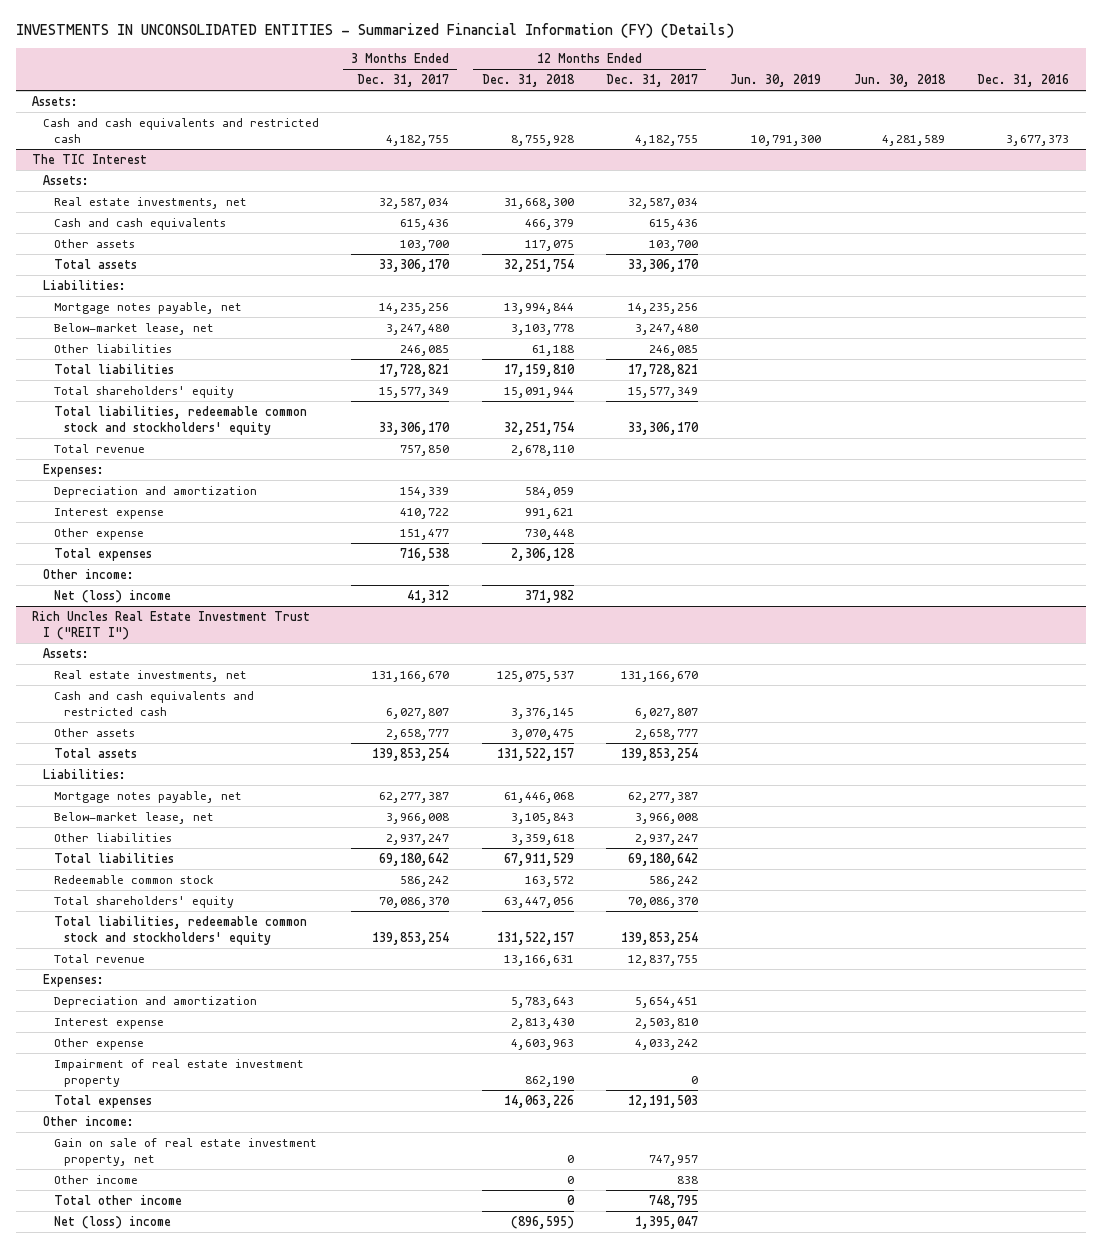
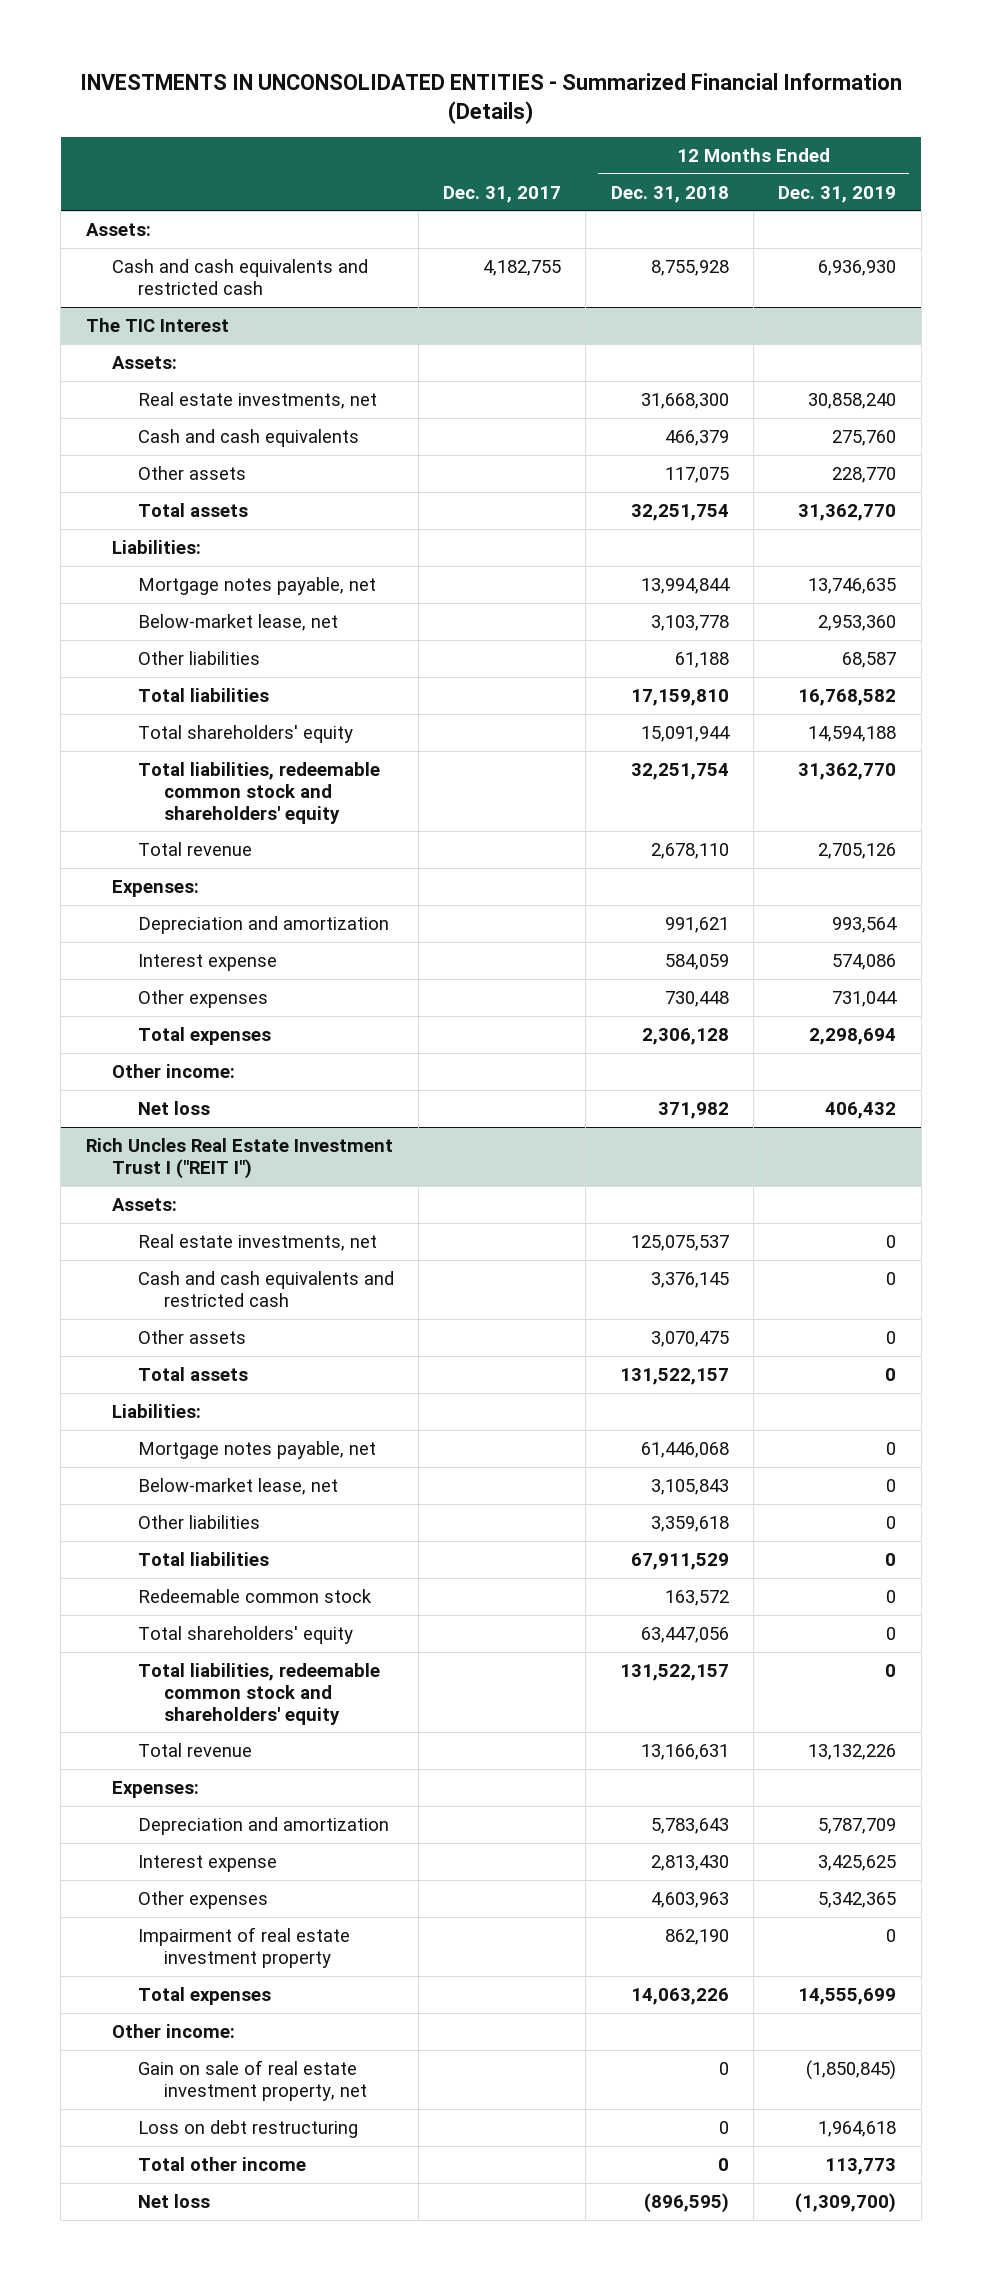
- INVESTMENTS IN UNCONSOLIDATED ENTITIES - Summarized Financial Information (FY) (Details)
+ INVESTMENTS IN UNCONSOLIDATED ENTITIES - Summarized Financial Information (Details)
- | 3 Months Ended Dec. 31, 2017 | 12 Months Ended Dec. 31, 2018 | 12 Months Ended Dec. 31, 2017 | Jun. 30, 2019 | Jun. 30, 2018 | Dec. 31, 2016
+ | Dec. 31, 2017 | 12 Months Ended Dec. 31, 2018 | 12 Months Ended Dec. 31, 2019
@ The TIC Interest
- Total liabilities, redeemable common stock and stockholders' equity | 33,306,170 | 32,251,754 | 33,306,170 | | |
+ Total liabilities, redeemable common stock and shareholders' equity | | 32,251,754 | 31,362,770
- Depreciation and amortization | 154,339 | 584,059 | | | |
- Interest expense | 410,722 | 991,621 | | | |
- Other expense | 151,477 | 730,448 | | | |
+ Depreciation and amortization | | 991,621 | 993,564
+ Interest expense | | 584,059 | 574,086
+ Other expenses | | 730,448 | 731,044
- Net (loss) income | 41,312 | 371,982 | | | |
+ Net loss | | 371,982 | 406,432
@ Rich Uncles Real Estate Investment Trust I ("REIT I")
- Total liabilities, redeemable common stock and stockholders' equity | 139,853,254 | 131,522,157 | 139,853,254 | | |
+ Total liabilities, redeemable common stock and shareholders' equity | | 131,522,157 | 0
- Other expense | | 4,603,963 | 4,033,242 | | |
+ Other expenses | | 4,603,963 | 5,342,365
- Other income | | 0 | 838 | | |
+ Loss on debt restructuring | | 0 | 1,964,618
- Net (loss) income | | (896,595) | 1,395,047 | | |
+ Net loss | | (896,595) | (1,309,700)

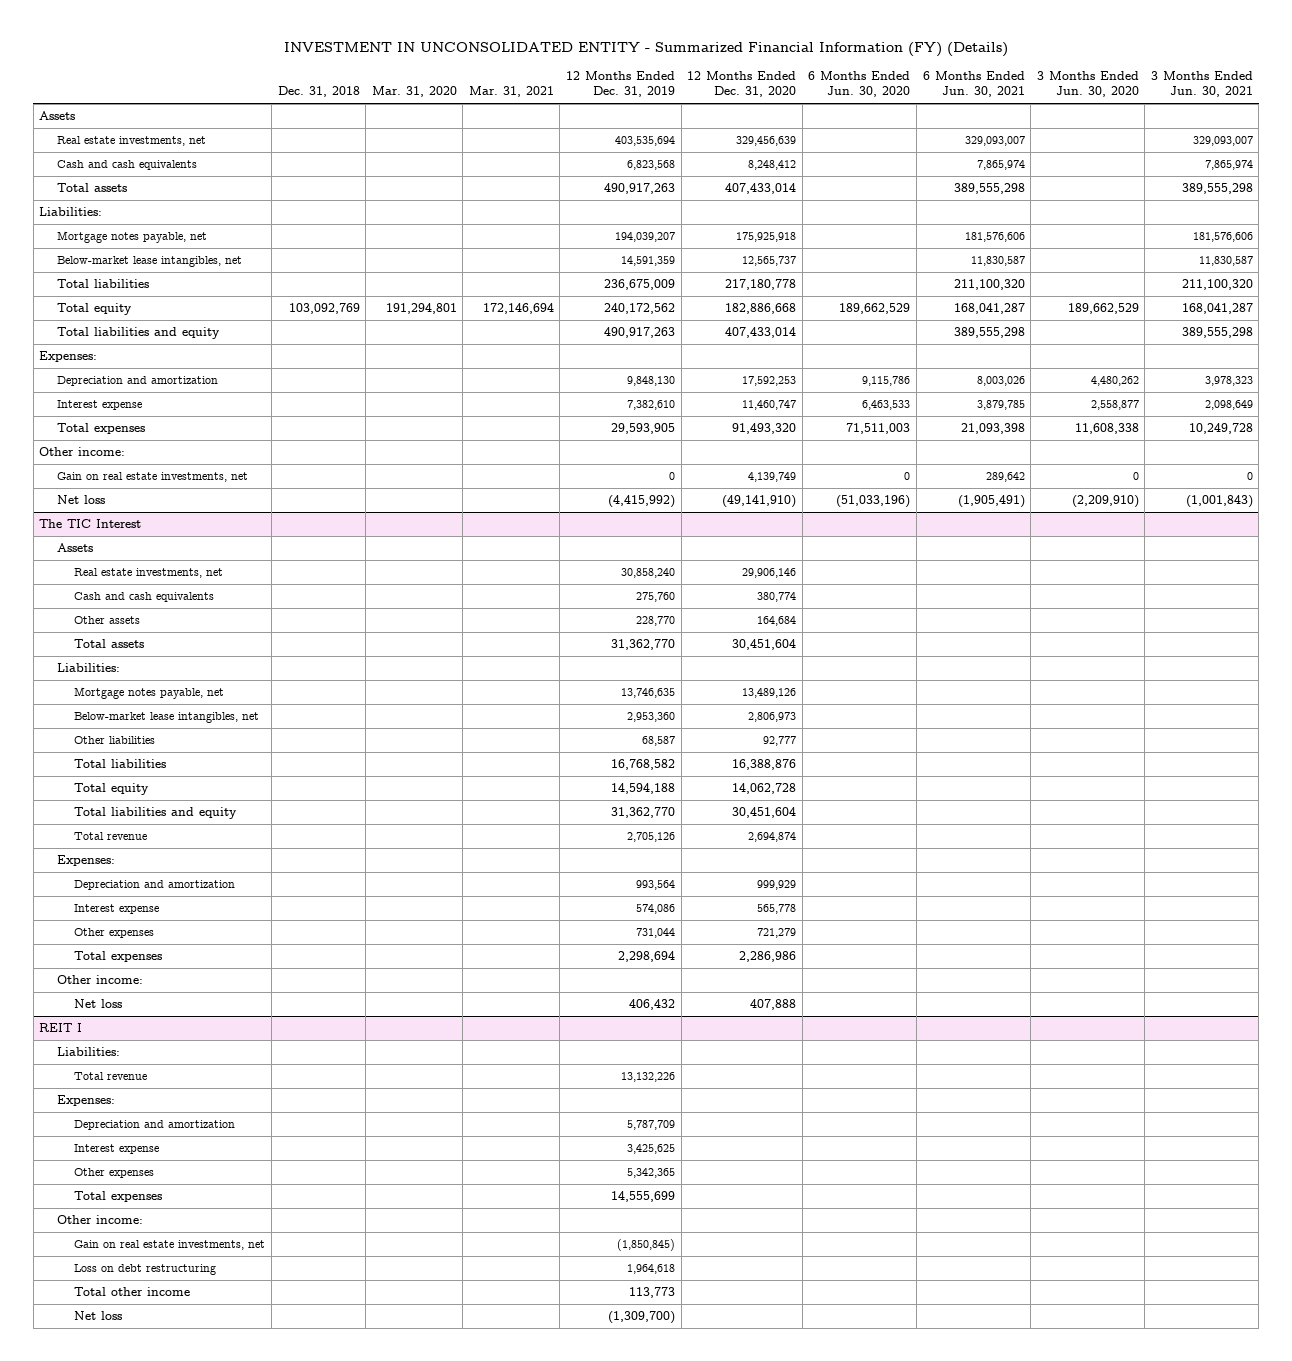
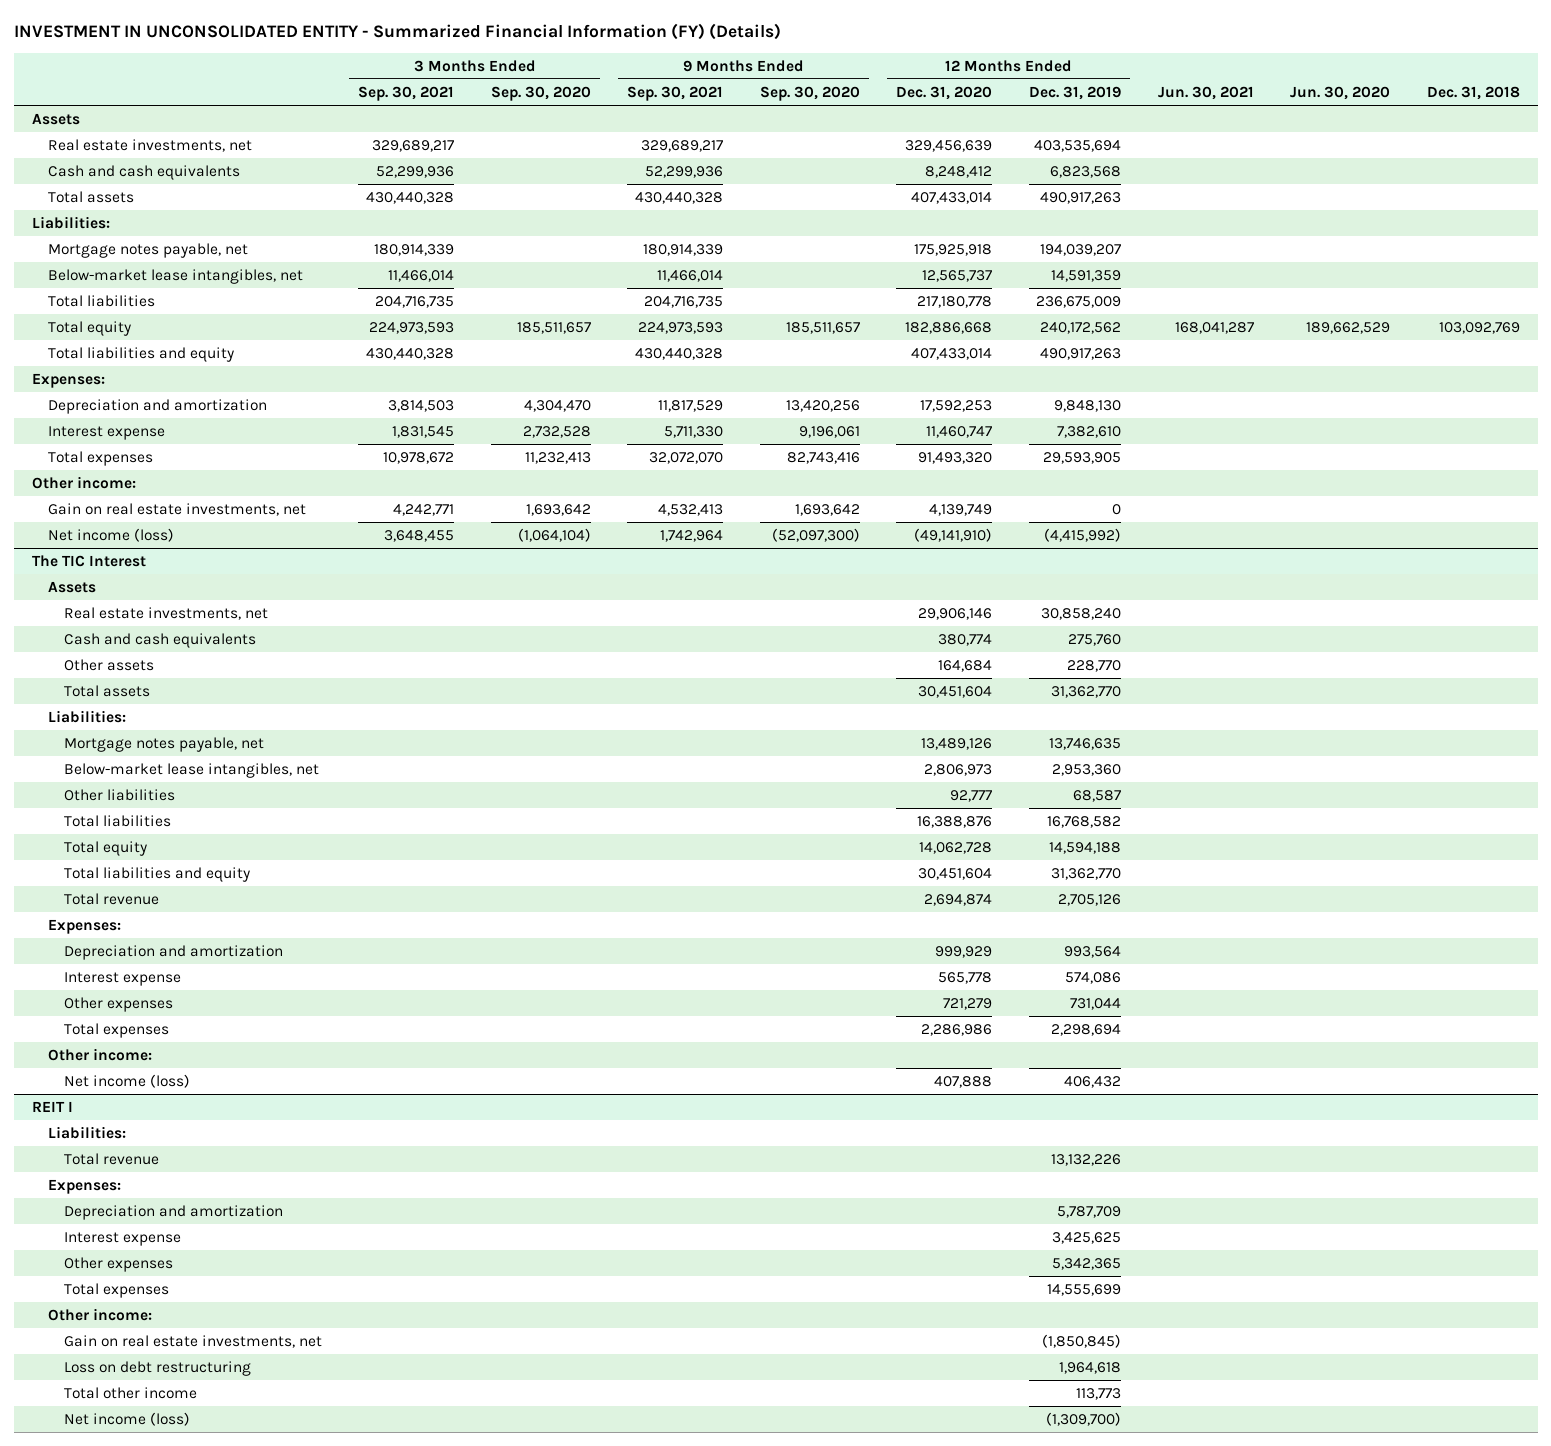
- | Dec. 31, 2018 | Mar. 31, 2020 | Mar. 31, 2021 | 12 Months Ended Dec. 31, 2019 | 12 Months Ended Dec. 31, 2020 | 6 Months Ended Jun. 30, 2020 | 6 Months Ended Jun. 30, 2021 | 3 Months Ended Jun. 30, 2020 | 3 Months Ended Jun. 30, 2021
+ | 3 Months Ended Sep. 30, 2021 | 3 Months Ended Sep. 30, 2020 | 9 Months Ended Sep. 30, 2021 | 9 Months Ended Sep. 30, 2020 | 12 Months Ended Dec. 31, 2020 | 12 Months Ended Dec. 31, 2019 | Jun. 30, 2021 | Jun. 30, 2020 | Dec. 31, 2018
- Net loss | | | | (4,415,992) | (49,141,910) | (51,033,196) | (1,905,491) | (2,209,910) | (1,001,843)
+ Net income (loss) | 3,648,455 | (1,064,104) | 1,742,964 | (52,097,300) | (49,141,910) | (4,415,992) | | |
@ The TIC Interest
- Net loss | | | | 406,432 | 407,888 | | | |
+ Net income (loss) | | | | | 407,888 | 406,432 | | |
@ REIT I
- Net loss | | | | (1,309,700) | | | | |
+ Net income (loss) | | | | | | (1,309,700) | | |

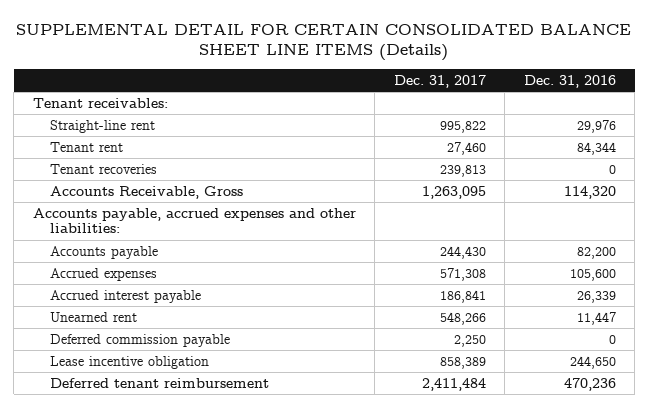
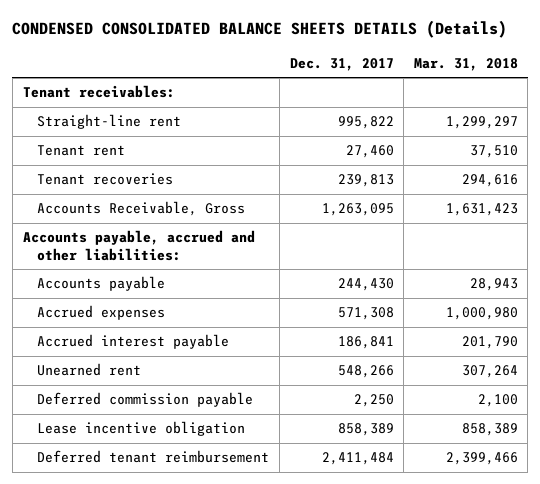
- SUPPLEMENTAL DETAIL FOR CERTAIN CONSOLIDATED BALANCE SHEET LINE ITEMS (Details)
+ CONDENSED CONSOLIDATED BALANCE SHEETS DETAILS (Details)
- | Dec. 31, 2017 | Dec. 31, 2016
+ | Dec. 31, 2017 | Mar. 31, 2018
- Accounts payable, accrued expenses and other liabilities:
+ Accounts payable, accrued and other liabilities:

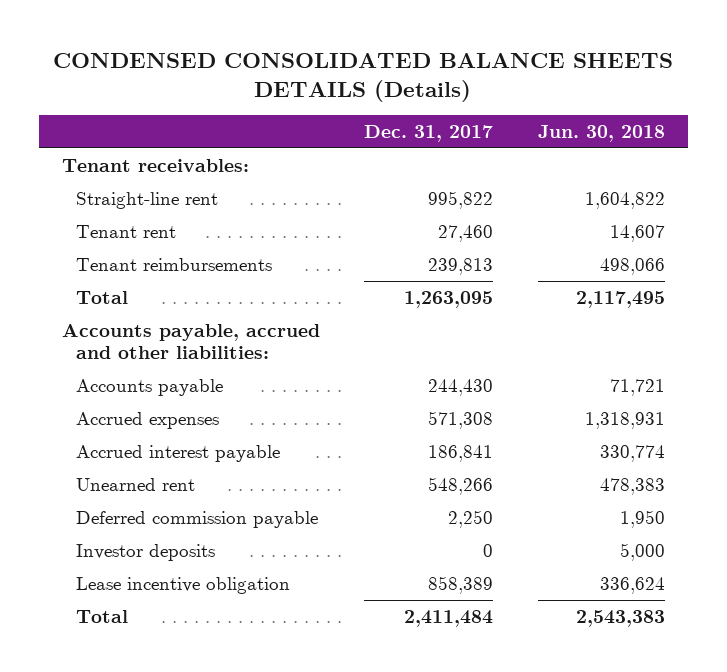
- | Dec. 31, 2017 | Mar. 31, 2018
+ | Dec. 31, 2017 | Jun. 30, 2018
- Tenant recoveries | 239,813 | 294,616
- Accounts Receivable, Gross | 1,263,095 | 1,631,423
+ Tenant reimbursements | 239,813 | 498,066
+ Total | 1,263,095 | 2,117,495
+ Investor deposits | 0 | 5,000
- Deferred tenant reimbursement | 2,411,484 | 2,399,466
+ Total | 2,411,484 | 2,543,383

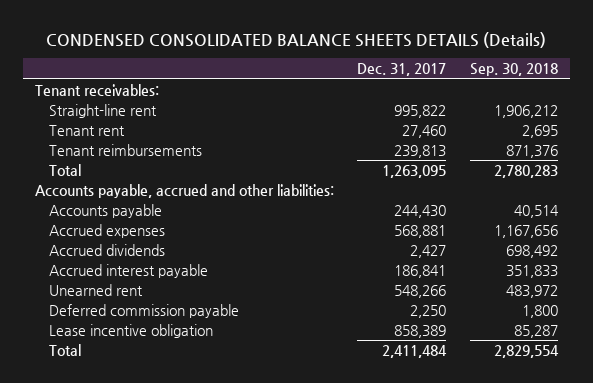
- | Dec. 31, 2017 | Jun. 30, 2018
+ | Dec. 31, 2017 | Sep. 30, 2018
- Accrued expenses | 571,308 | 1,318,931
+ Accrued expenses | 568,881 | 1,167,656
+ Accrued dividends | 2,427 | 698,492
- Investor deposits | 0 | 5,000

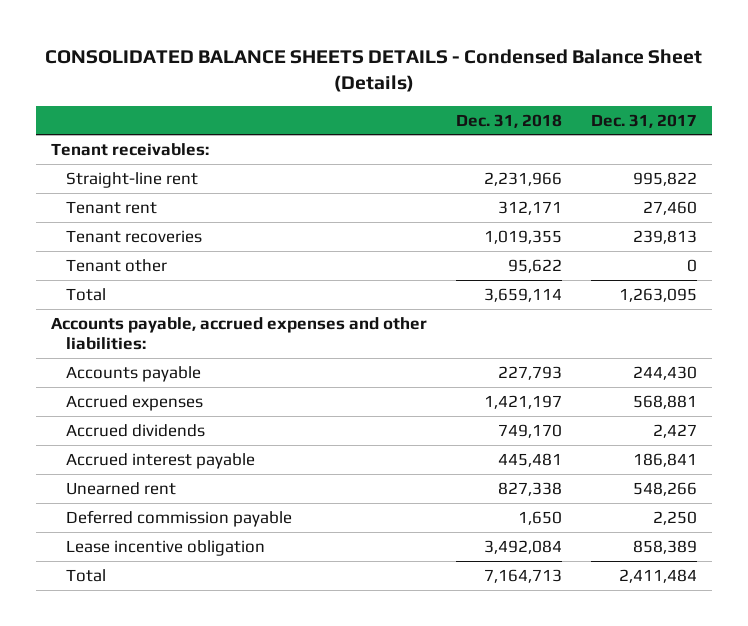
- CONDENSED CONSOLIDATED BALANCE SHEETS DETAILS (Details)
+ CONSOLIDATED BALANCE SHEETS DETAILS - Condensed Balance Sheet (Details)
- | Dec. 31, 2017 | Sep. 30, 2018
+ | Dec. 31, 2018 | Dec. 31, 2017
- Tenant reimbursements | 239,813 | 871,376
+ Tenant recoveries | 1,019,355 | 239,813
+ Tenant other | 95,622 | 0
- Accounts payable, accrued and other liabilities:
+ Accounts payable, accrued expenses and other liabilities:

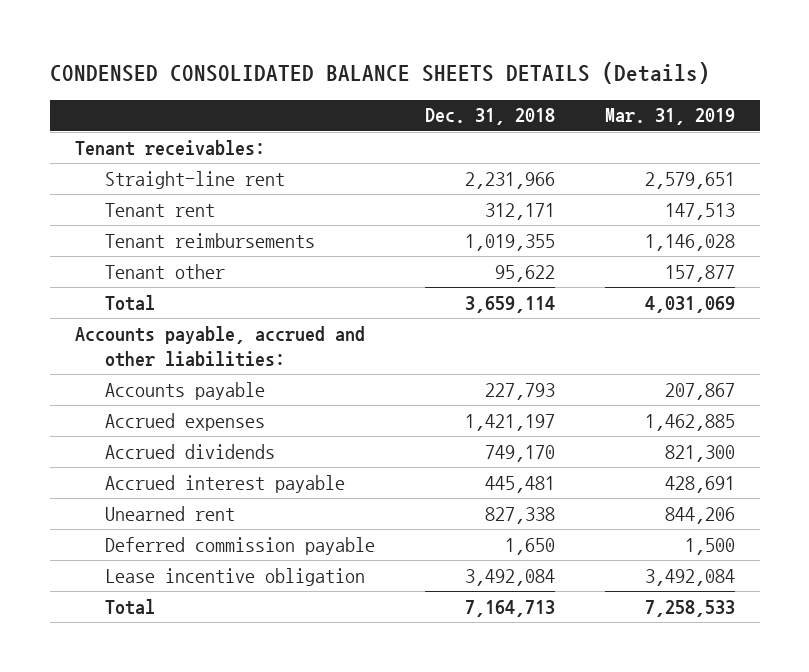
- CONSOLIDATED BALANCE SHEETS DETAILS - Condensed Balance Sheet (Details)
+ CONDENSED CONSOLIDATED BALANCE SHEETS DETAILS (Details)
- | Dec. 31, 2018 | Dec. 31, 2017
+ | Dec. 31, 2018 | Mar. 31, 2019
- Tenant recoveries | 1,019,355 | 239,813
+ Tenant reimbursements | 1,019,355 | 1,146,028
- Accounts payable, accrued expenses and other liabilities:
+ Accounts payable, accrued and other liabilities:

